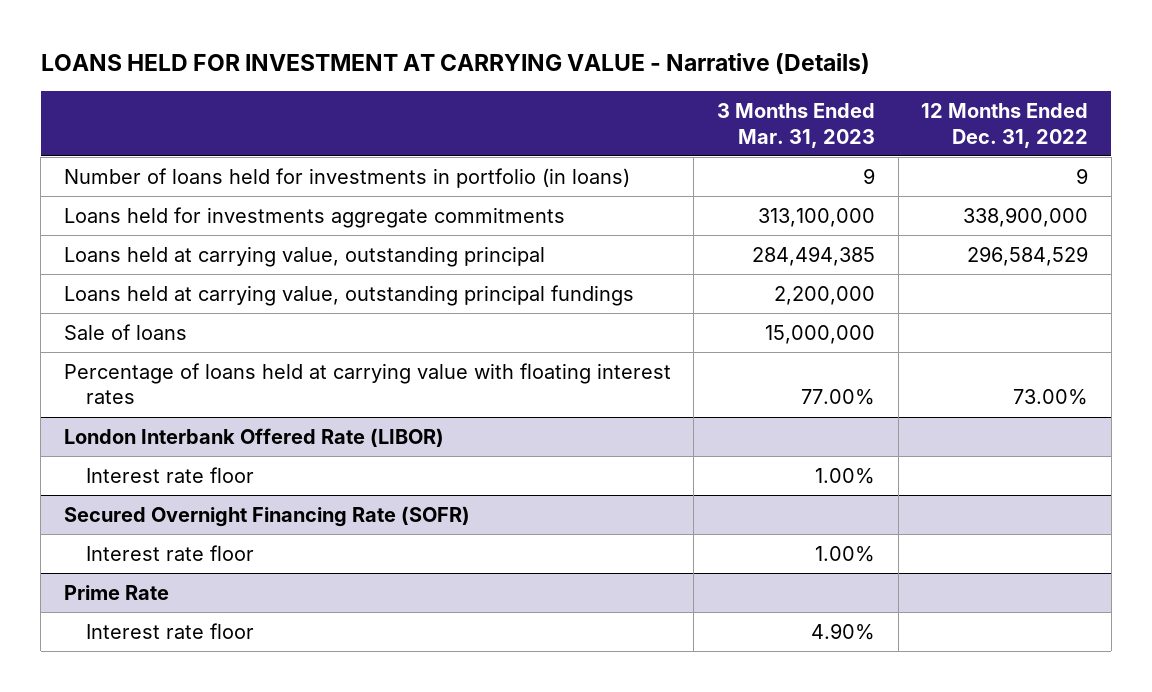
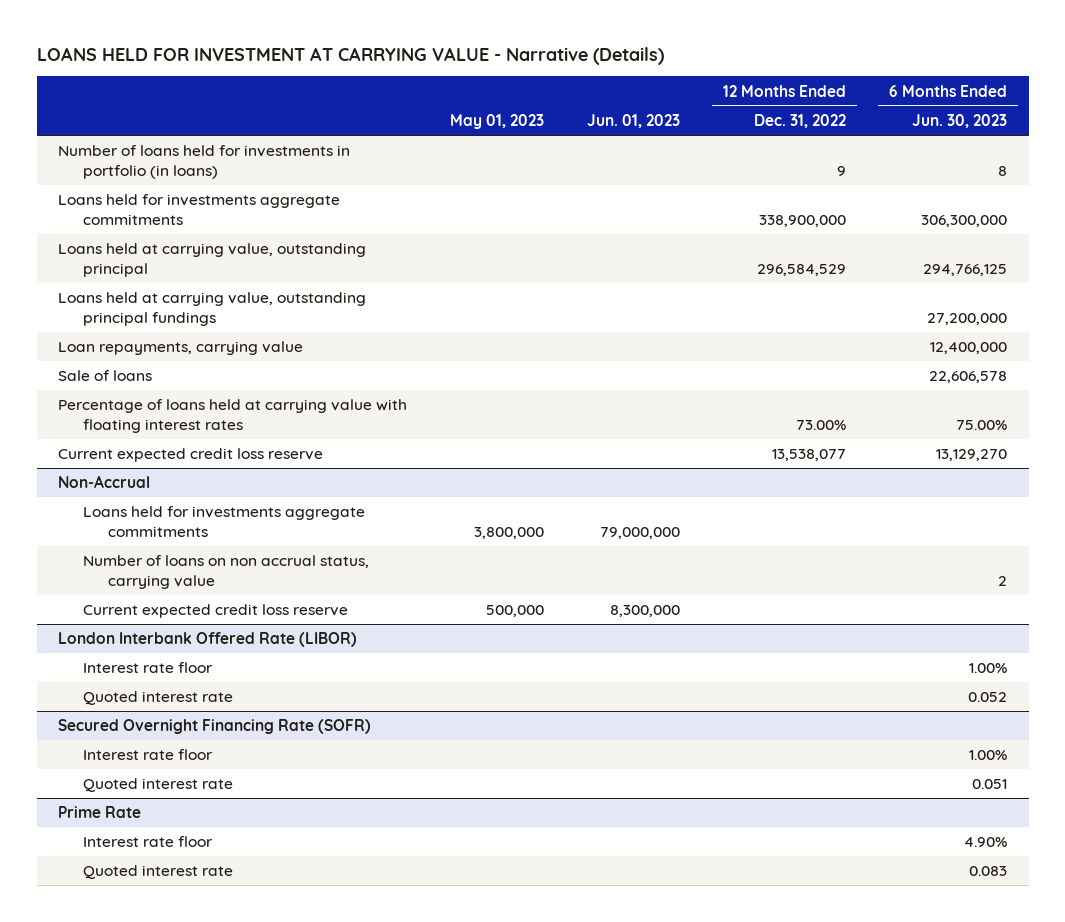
- | 3 Months Ended Mar. 31, 2023 | 12 Months Ended Dec. 31, 2022
+ | May 01, 2023 | Jun. 01, 2023 | 12 Months Ended Dec. 31, 2022 | 6 Months Ended Jun. 30, 2023
+ Loan repayments, carrying value | | | | 12,400,000
+ Current expected credit loss reserve | | | 13,538,077 | 13,129,270
+ Non-Accrual
+ Loans held for investments aggregate commitments | 3,800,000 | 79,000,000 | |
+ Number of loans on non accrual status, carrying value | | | | 2
+ Current expected credit loss reserve | 500,000 | 8,300,000 | |
@ London Interbank Offered Rate (LIBOR)
+ Quoted interest rate | | | | 0.052
@ Secured Overnight Financing Rate (SOFR)
+ Quoted interest rate | | | | 0.051
@ Prime Rate
+ Quoted interest rate | | | | 0.083

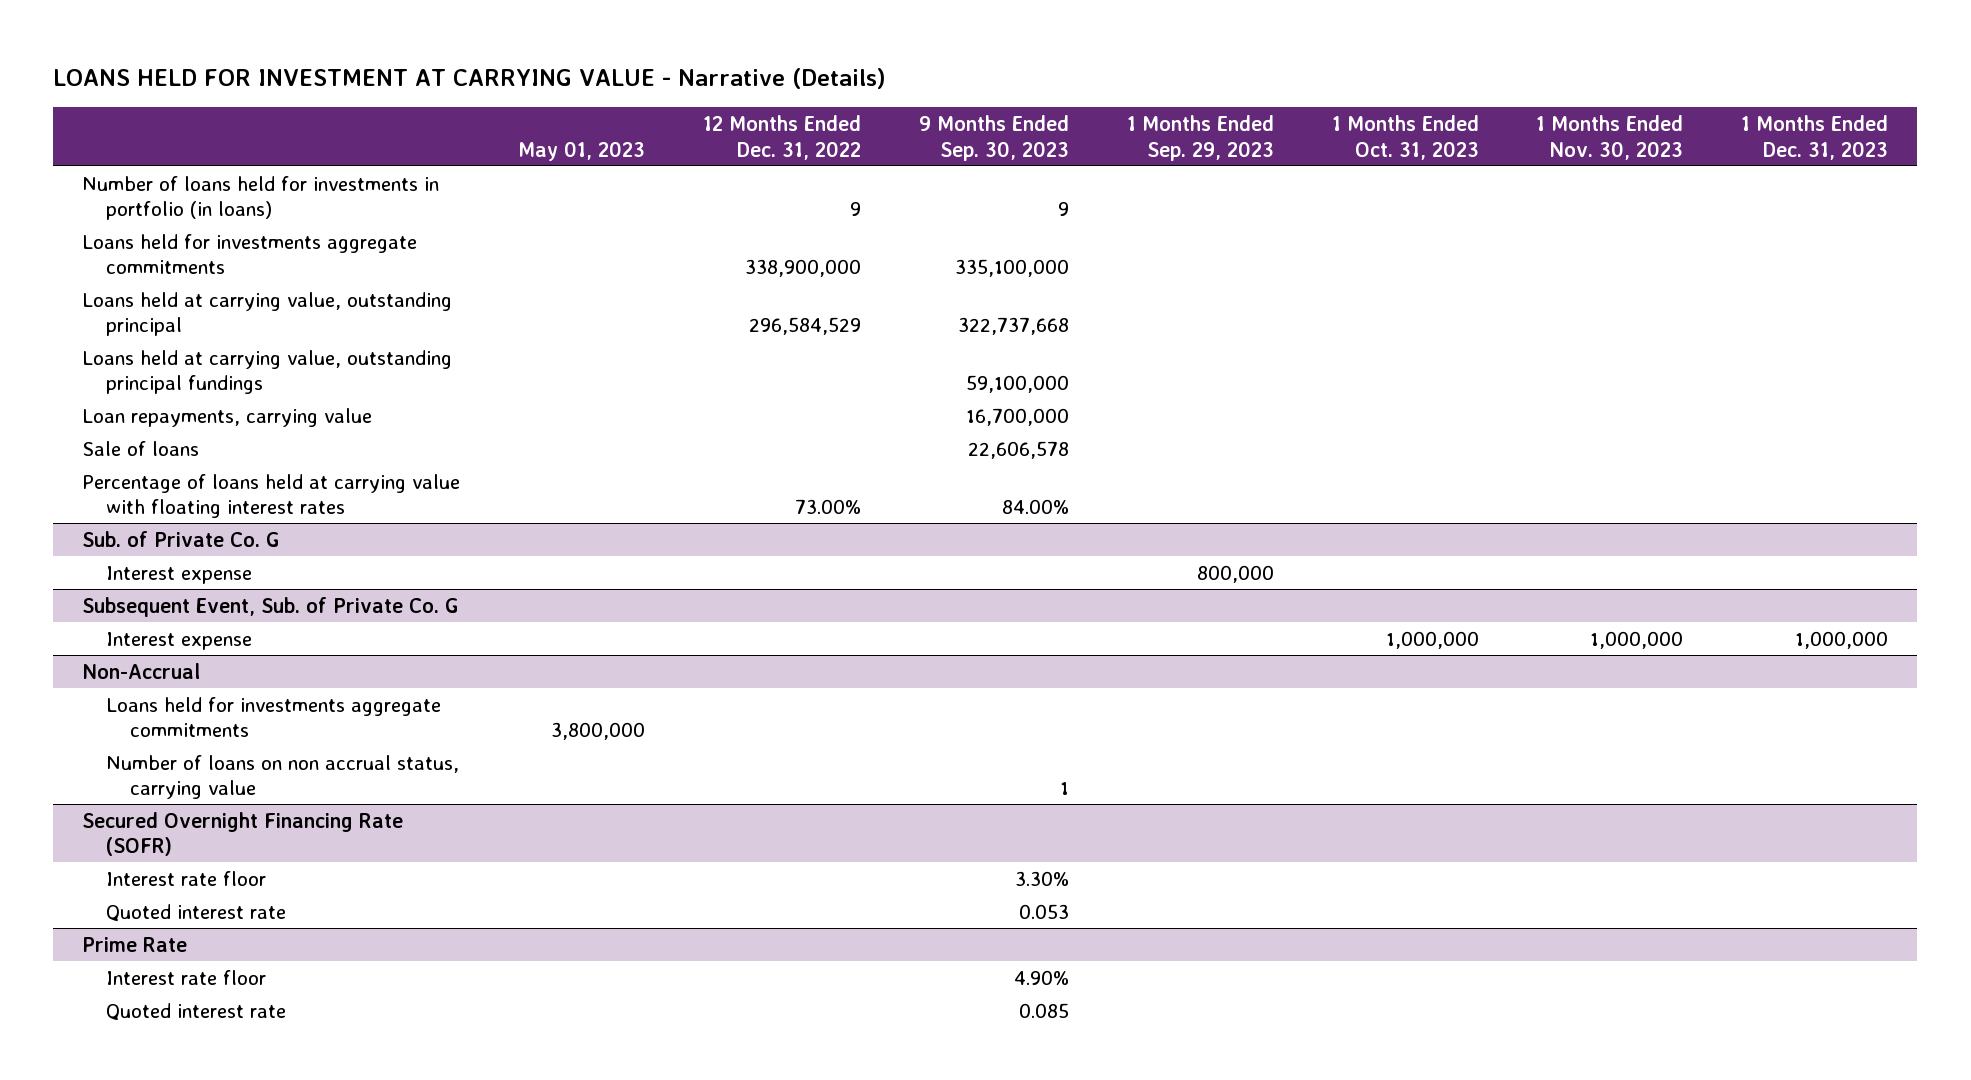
- | May 01, 2023 | Jun. 01, 2023 | 12 Months Ended Dec. 31, 2022 | 6 Months Ended Jun. 30, 2023
+ | May 01, 2023 | 12 Months Ended Dec. 31, 2022 | 9 Months Ended Sep. 30, 2023 | 1 Months Ended Sep. 29, 2023 | 1 Months Ended Oct. 31, 2023 | 1 Months Ended Nov. 30, 2023 | 1 Months Ended Dec. 31, 2023
- Current expected credit loss reserve | | | 13,538,077 | 13,129,270
+ Sub. of Private Co. G
+ Interest expense | | | | 800,000 | | |
+ Subsequent Event, Sub. of Private Co. G
+ Interest expense | | | | | 1,000,000 | 1,000,000 | 1,000,000
@ Non-Accrual
- Current expected credit loss reserve | 500,000 | 8,300,000 | |
- London Interbank Offered Rate (LIBOR)
- Interest rate floor | | | | 1.00%
- Quoted interest rate | | | | 0.052

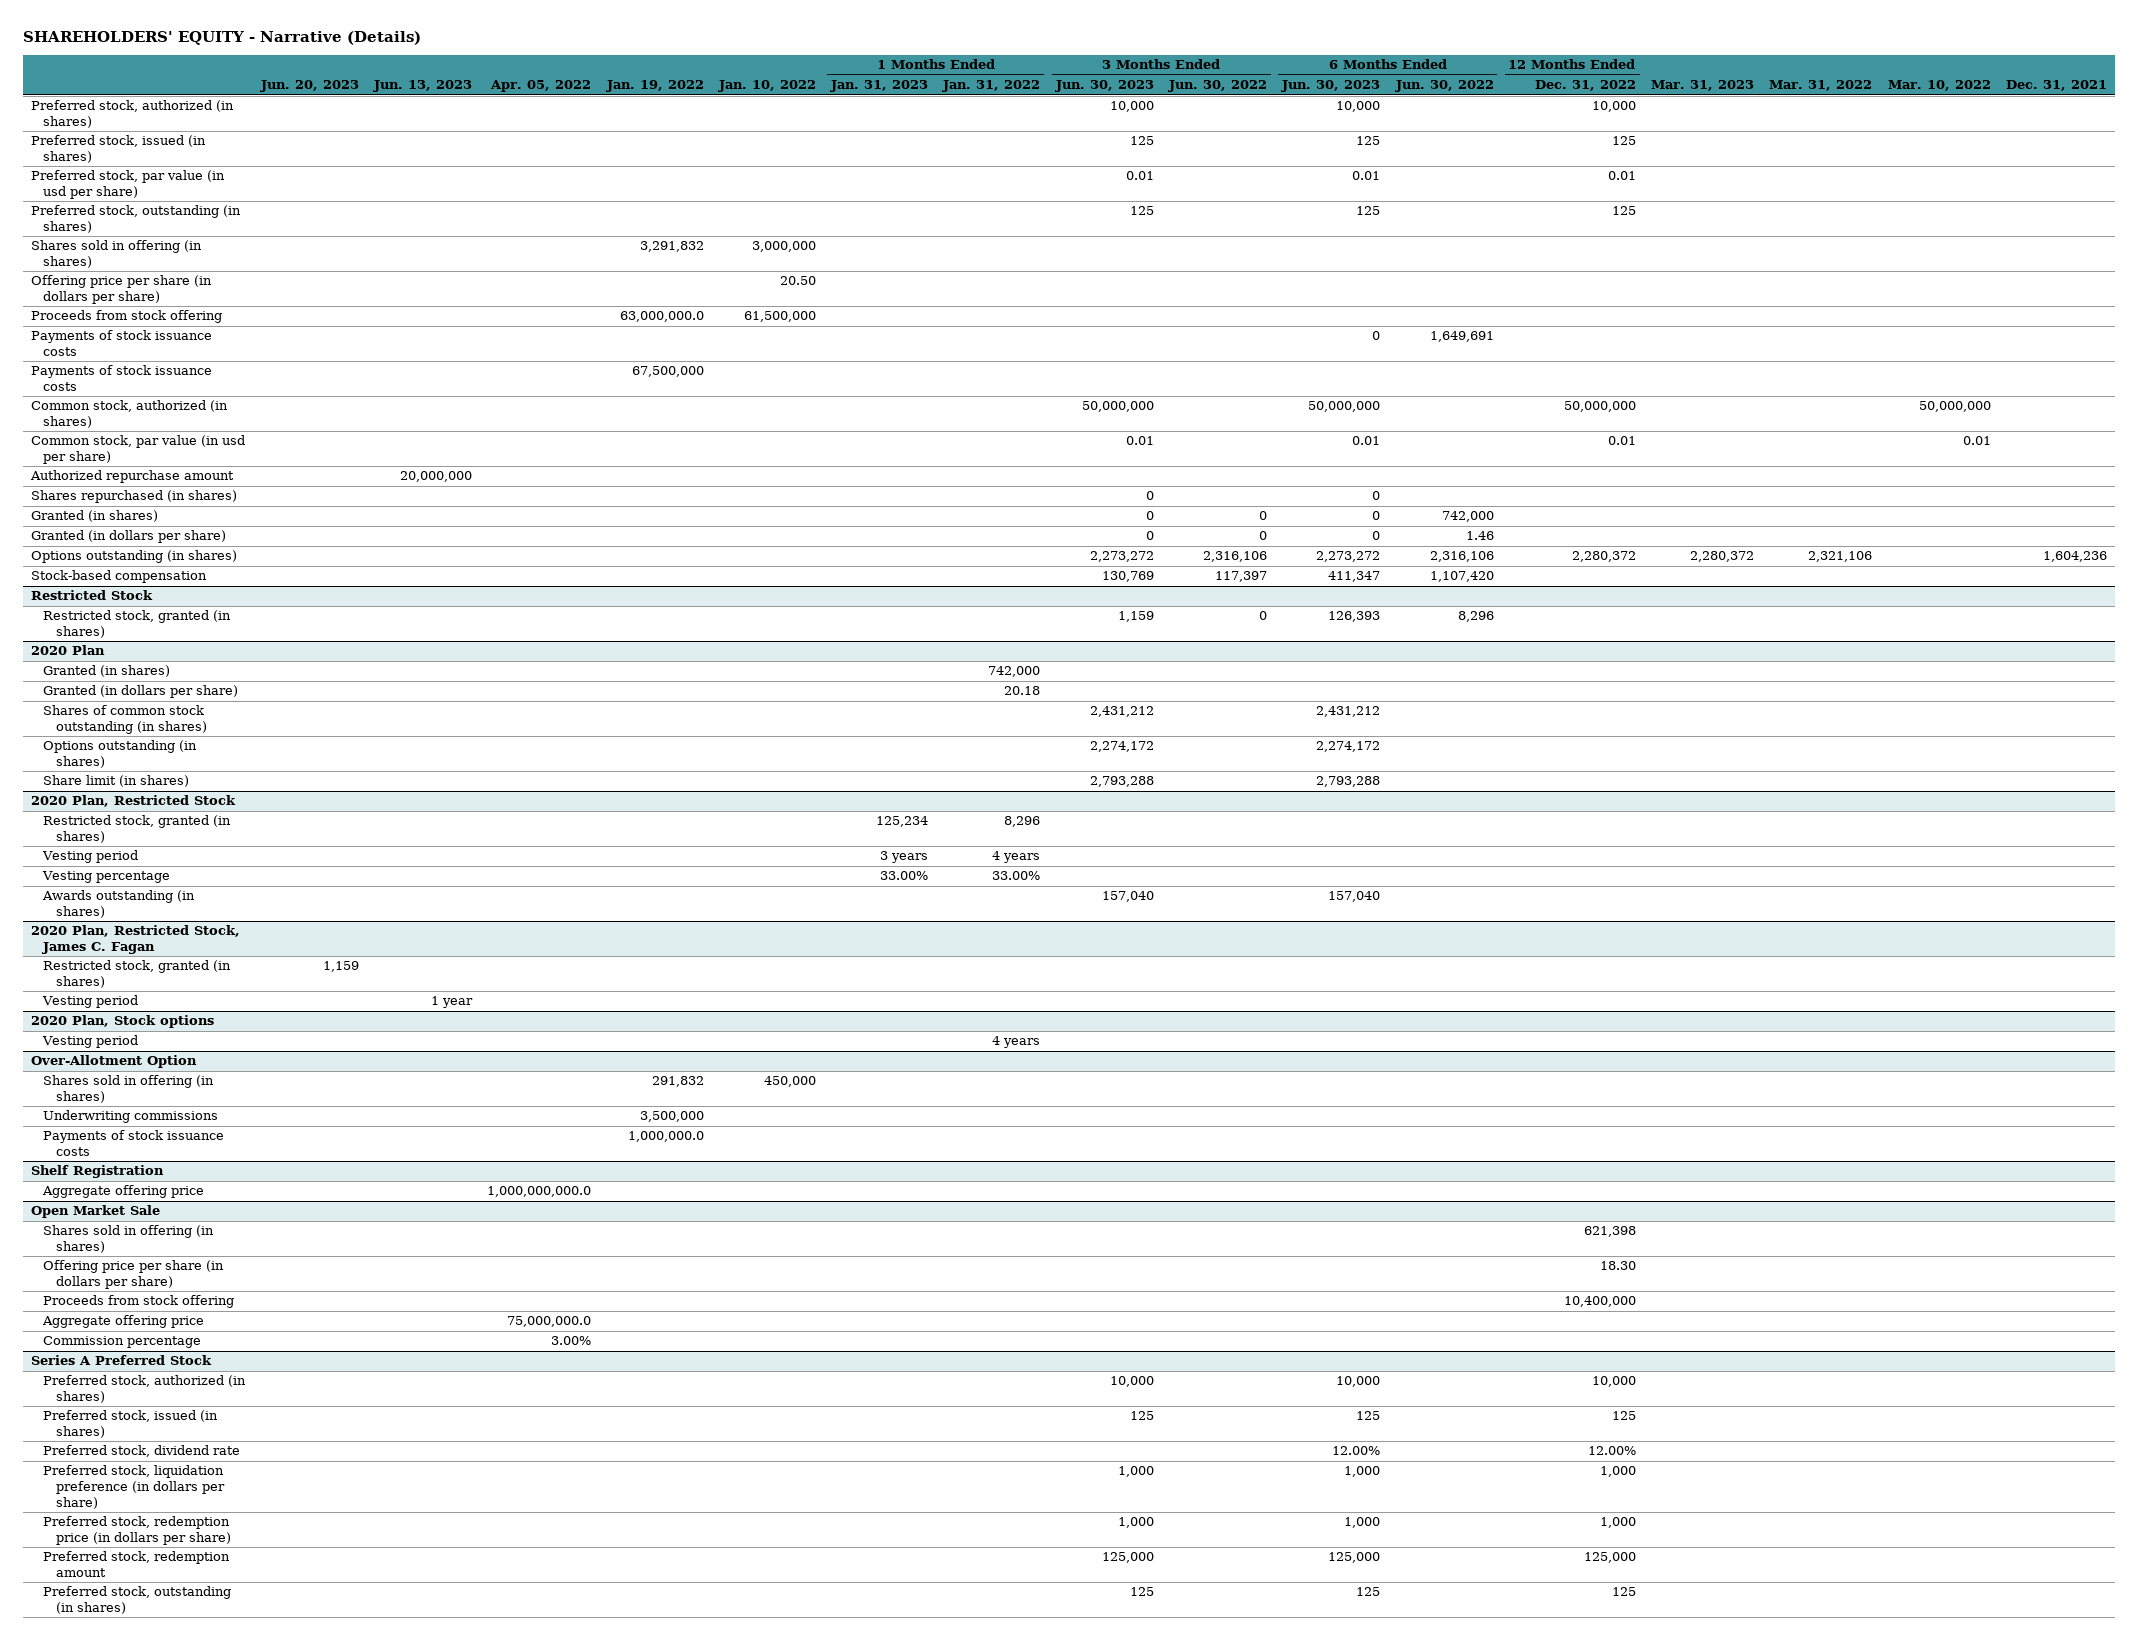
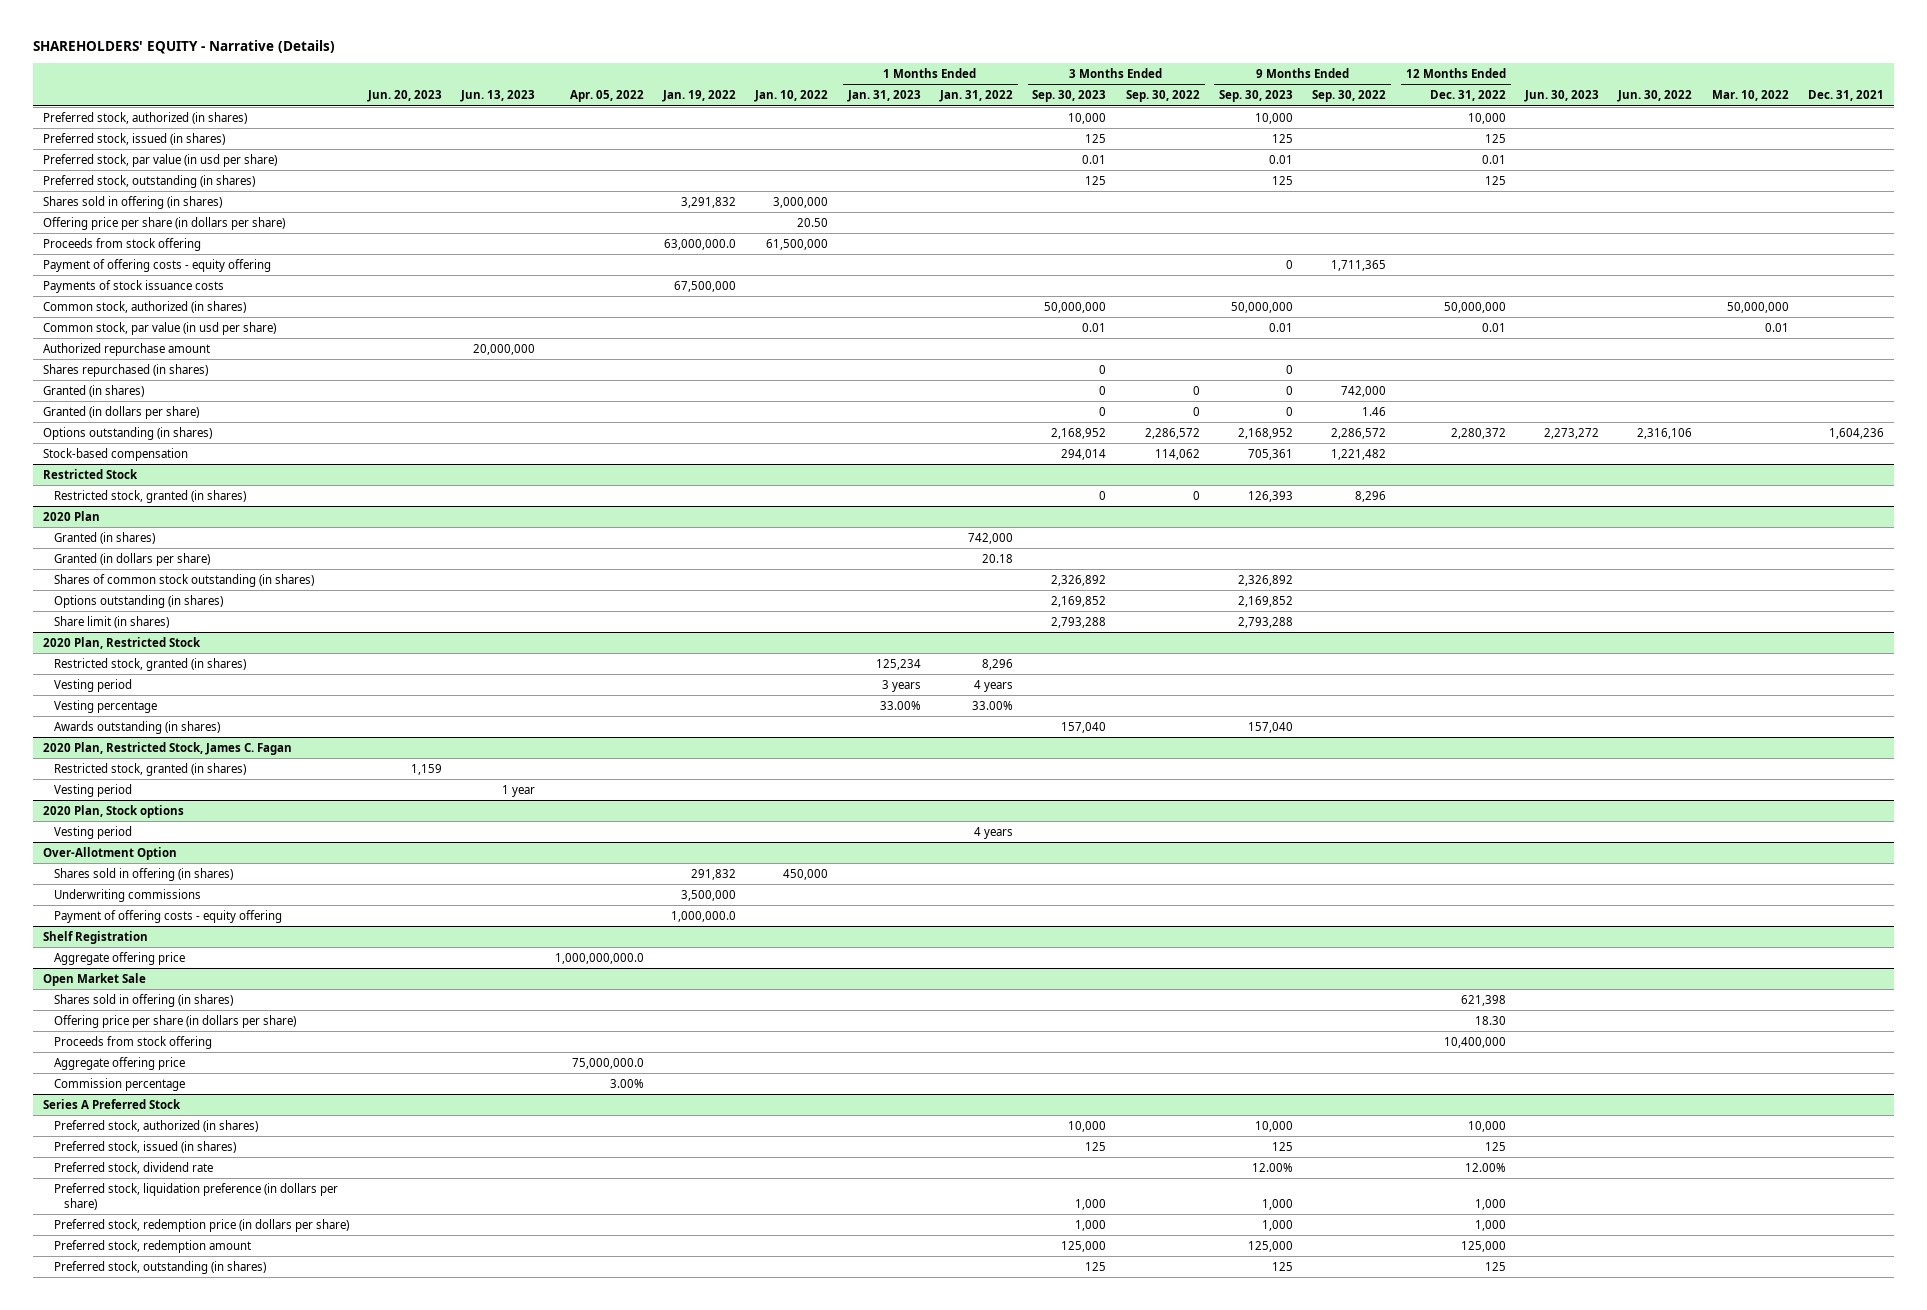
- | Jun. 20, 2023 | Jun. 13, 2023 | Apr. 05, 2022 | Jan. 19, 2022 | Jan. 10, 2022 | 1 Months Ended Jan. 31, 2023 | 1 Months Ended Jan. 31, 2022 | 3 Months Ended Jun. 30, 2023 | 3 Months Ended Jun. 30, 2022 | 6 Months Ended Jun. 30, 2023 | 6 Months Ended Jun. 30, 2022 | 12 Months Ended Dec. 31, 2022 | Mar. 31, 2023 | Mar. 31, 2022 | Mar. 10, 2022 | Dec. 31, 2021
+ | Jun. 20, 2023 | Jun. 13, 2023 | Apr. 05, 2022 | Jan. 19, 2022 | Jan. 10, 2022 | 1 Months Ended Jan. 31, 2023 | 1 Months Ended Jan. 31, 2022 | 3 Months Ended Sep. 30, 2023 | 3 Months Ended Sep. 30, 2022 | 9 Months Ended Sep. 30, 2023 | 9 Months Ended Sep. 30, 2022 | 12 Months Ended Dec. 31, 2022 | Jun. 30, 2023 | Jun. 30, 2022 | Mar. 10, 2022 | Dec. 31, 2021
- Payments of stock issuance costs | | | | | | | | | | 0 | 1,649,691 | | | | |
+ Payment of offering costs - equity offering | | | | | | | | | | 0 | 1,711,365 | | | | |
@ Over-Allotment Option
- Payments of stock issuance costs | | | | 1,000,000.0 | | | | | | | | | | | |
+ Payment of offering costs - equity offering | | | | 1,000,000.0 | | | | | | | | | | | |

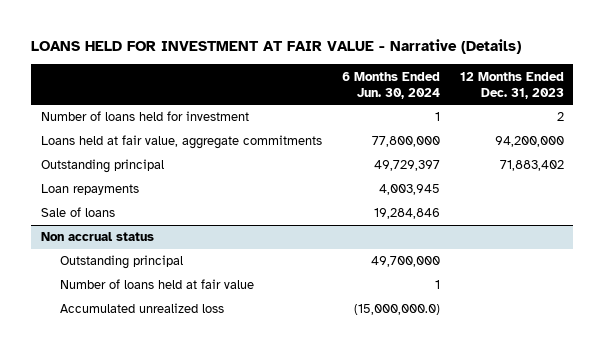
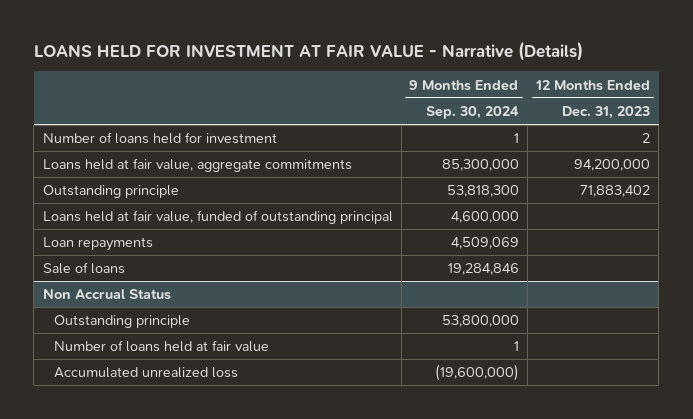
- | 6 Months Ended Jun. 30, 2024 | 12 Months Ended Dec. 31, 2023
+ | 9 Months Ended Sep. 30, 2024 | 12 Months Ended Dec. 31, 2023
- Outstanding principal | 49,729,397 | 71,883,402
+ Outstanding principle | 53,818,300 | 71,883,402
+ Loans held at fair value, funded of outstanding principal | 4,600,000 |
- Non accrual status
- Outstanding principal | 49,700,000 |
+ Non Accrual Status
+ Outstanding principle | 53,800,000 |

